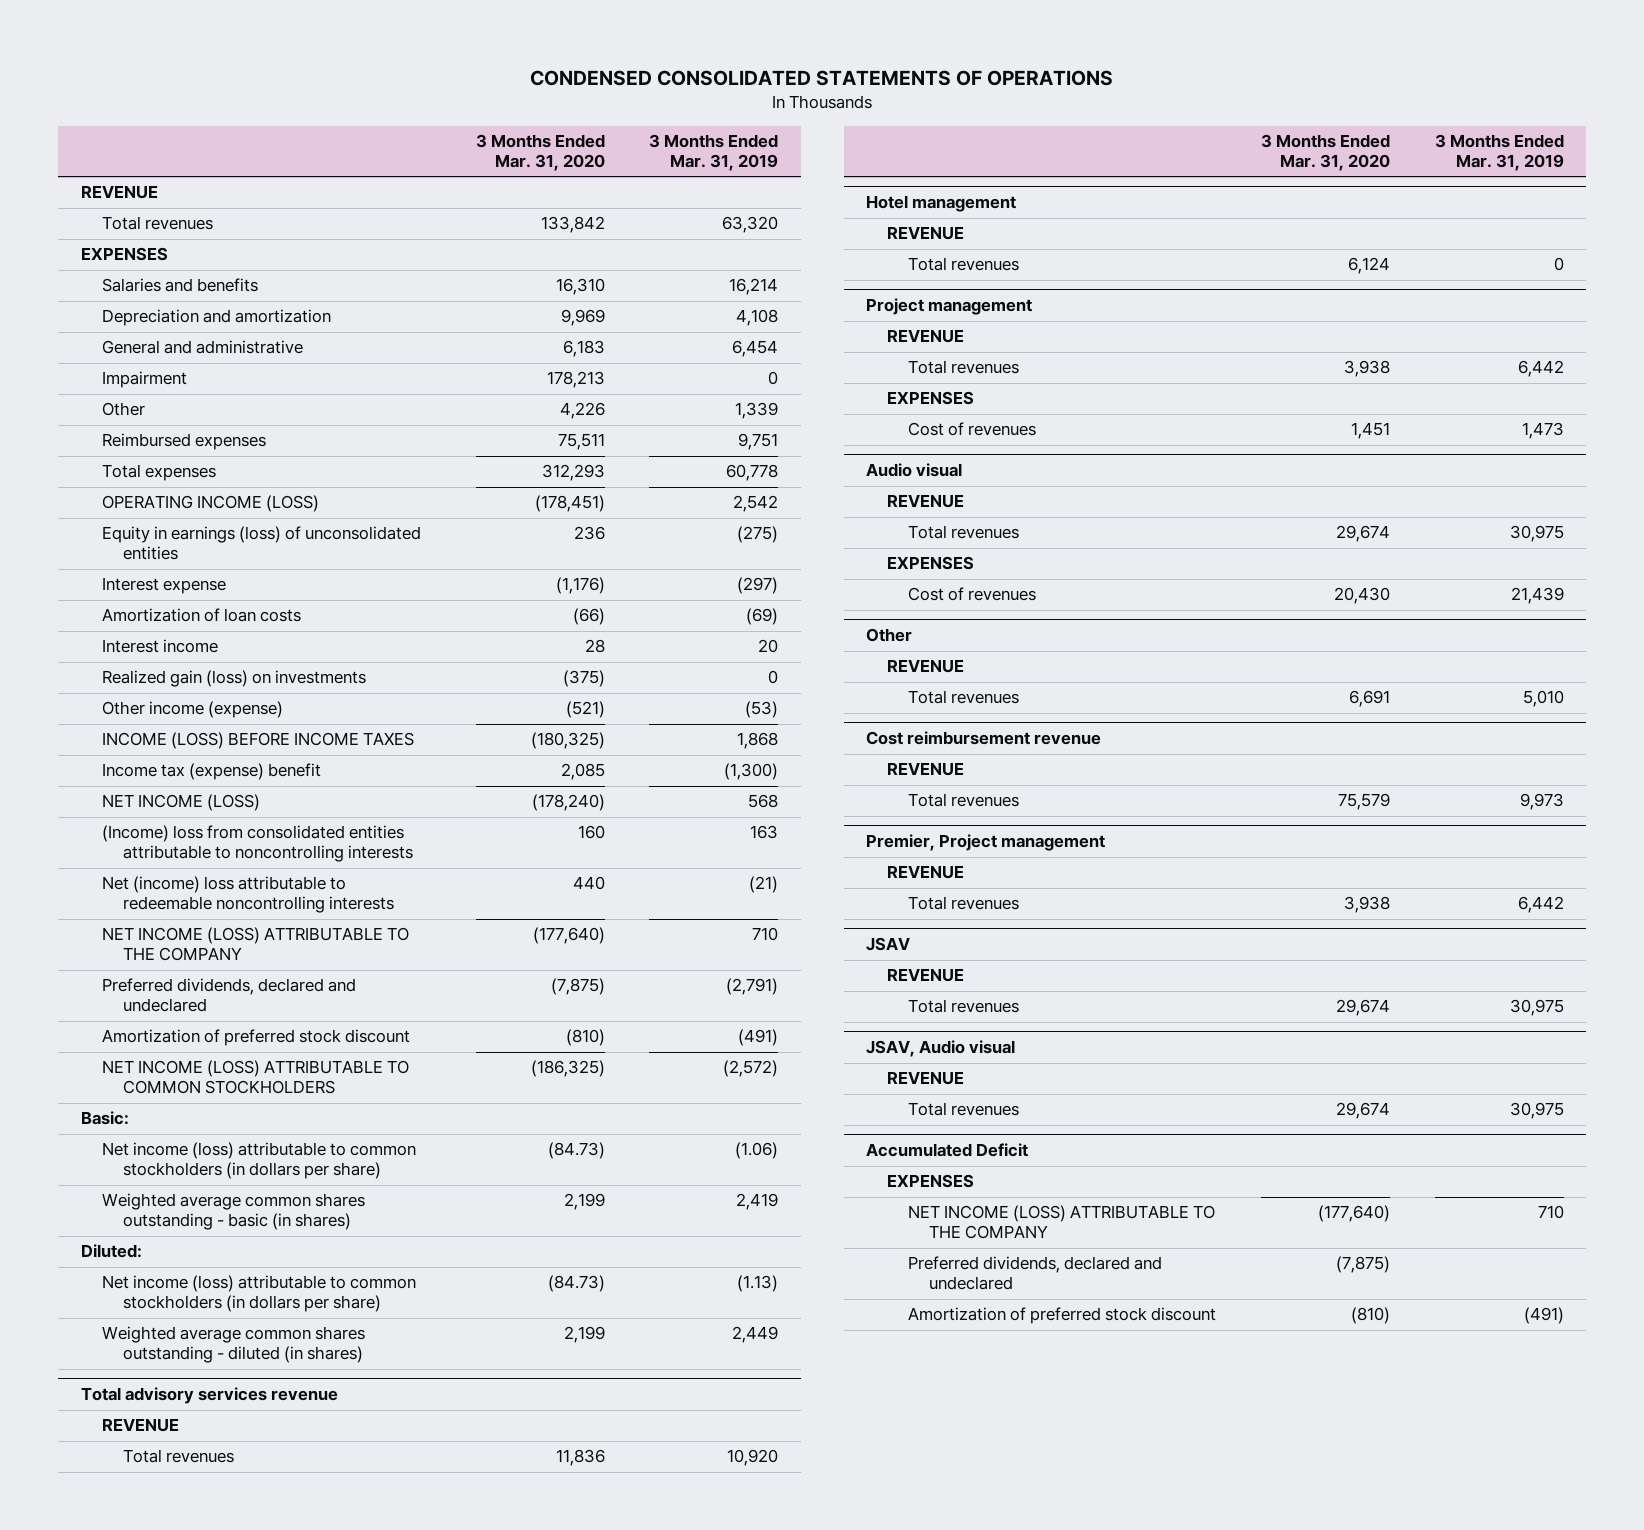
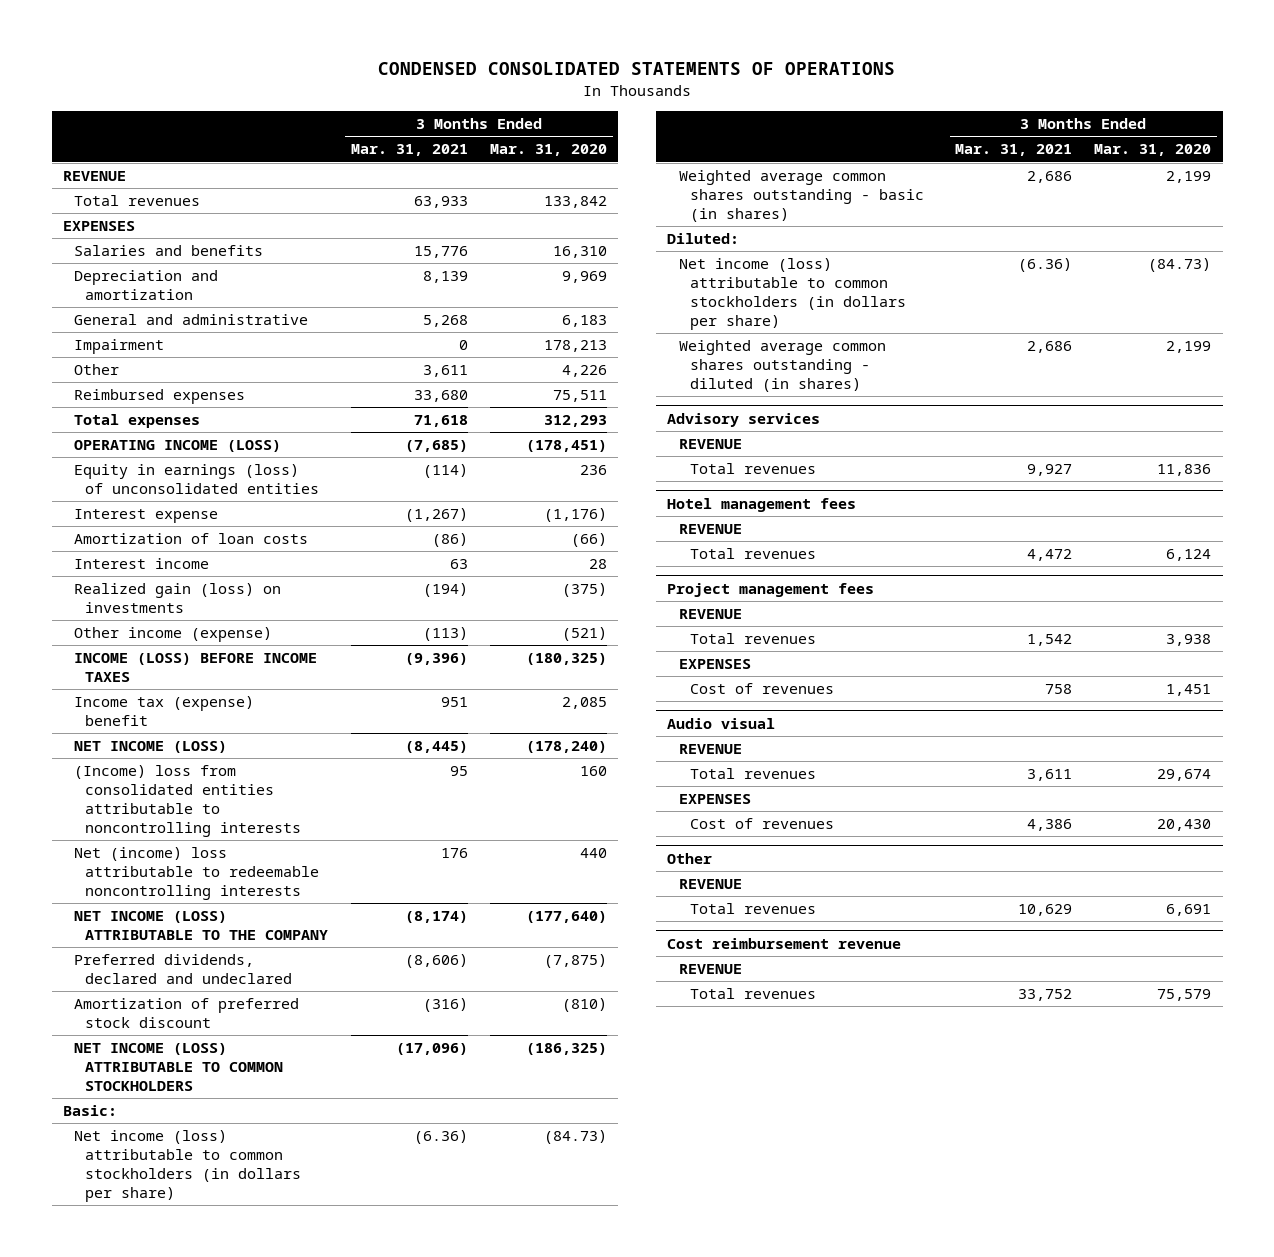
- | 3 Months Ended Mar. 31, 2020 | 3 Months Ended Mar. 31, 2019
+ | 3 Months Ended Mar. 31, 2021 | 3 Months Ended Mar. 31, 2020
- Total advisory services revenue
+ Advisory services
- Hotel management
+ Hotel management fees
- Project management
+ Project management fees
- Premier, Project management
- REVENUE
- Total revenues | 3,938 | 6,442
- JSAV
- REVENUE
- Total revenues | 29,674 | 30,975
- JSAV, Audio visual
- REVENUE
- Total revenues | 29,674 | 30,975
- Accumulated Deficit
- EXPENSES
- NET INCOME (LOSS) ATTRIBUTABLE TO THE COMPANY | (177,640) | 710
- Preferred dividends, declared and undeclared | (7,875) |
- Amortization of preferred stock discount | (810) | (491)

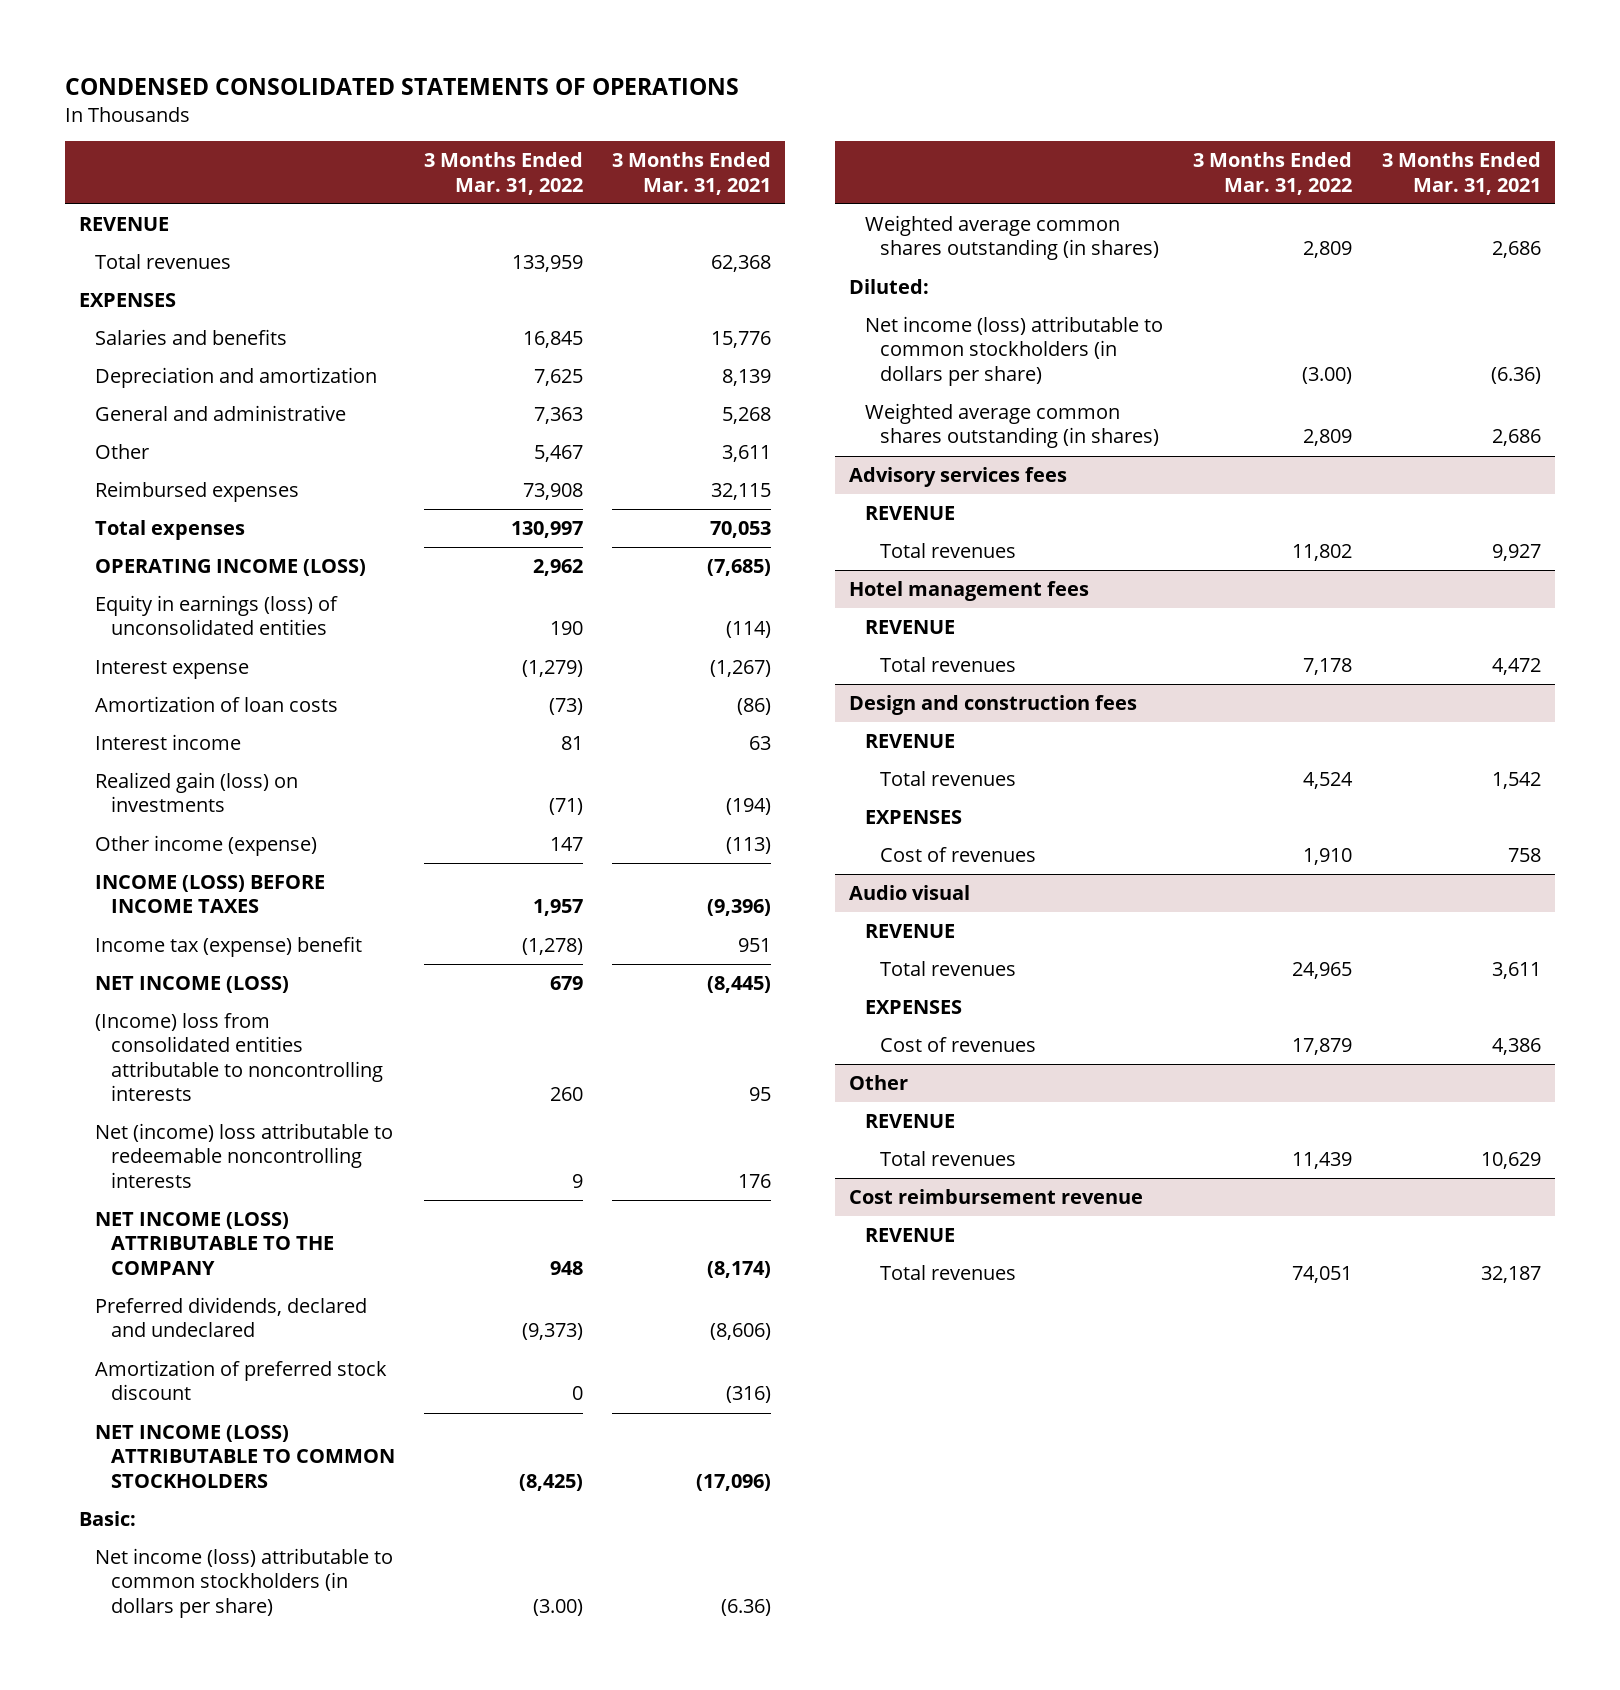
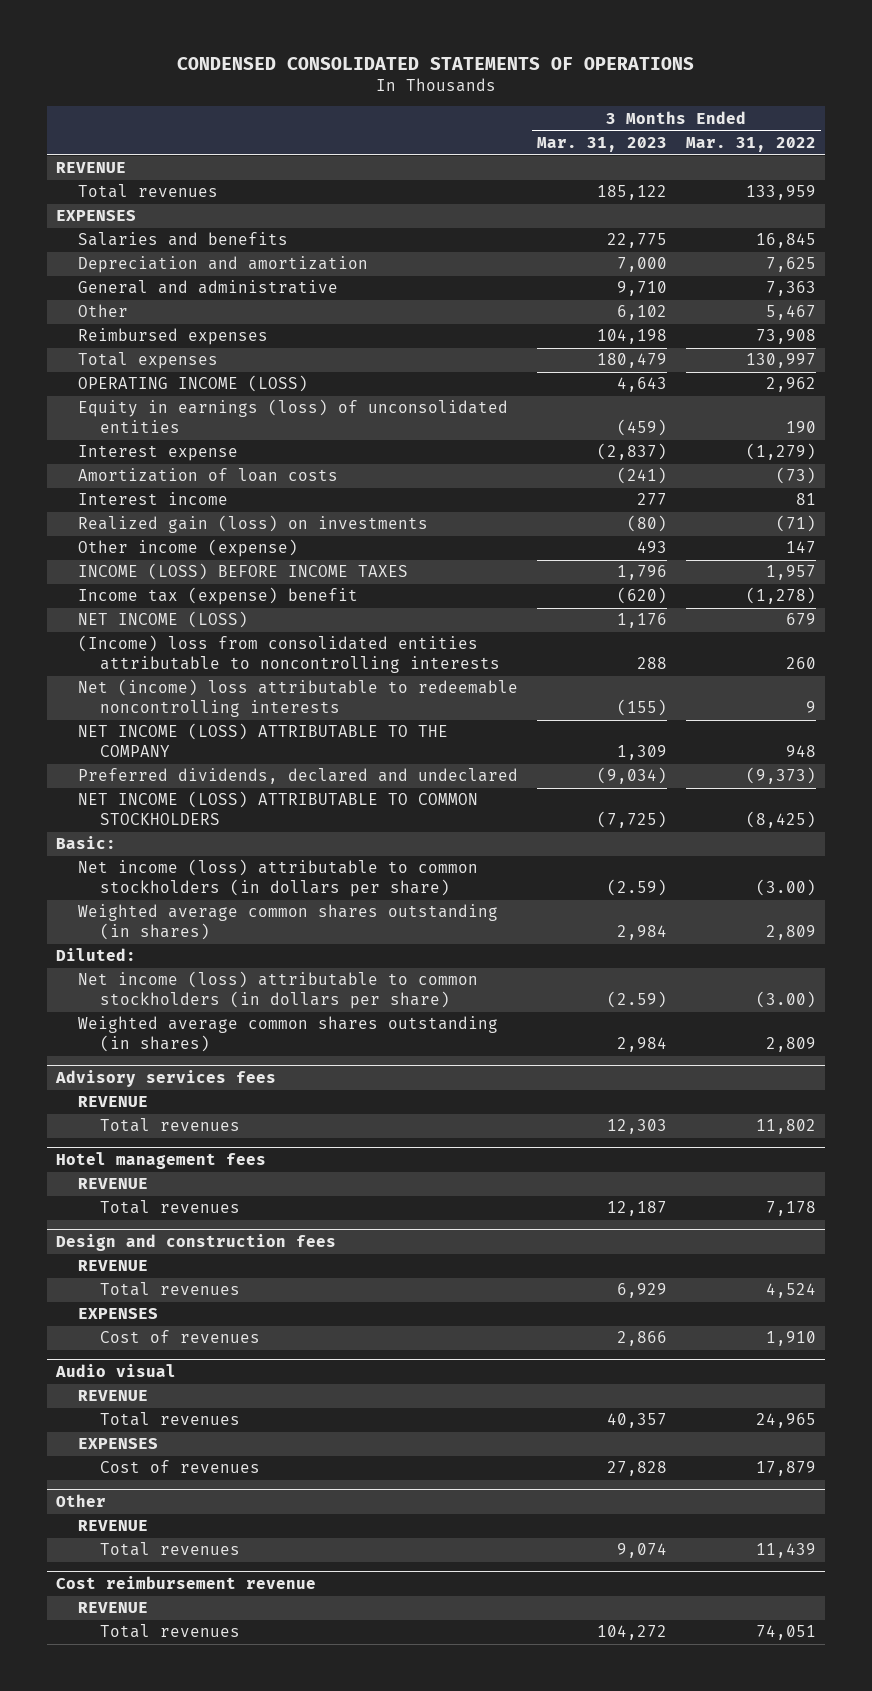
- | 3 Months Ended Mar. 31, 2022 | 3 Months Ended Mar. 31, 2021
+ | 3 Months Ended Mar. 31, 2023 | 3 Months Ended Mar. 31, 2022
- Amortization of preferred stock discount | 0 | (316)

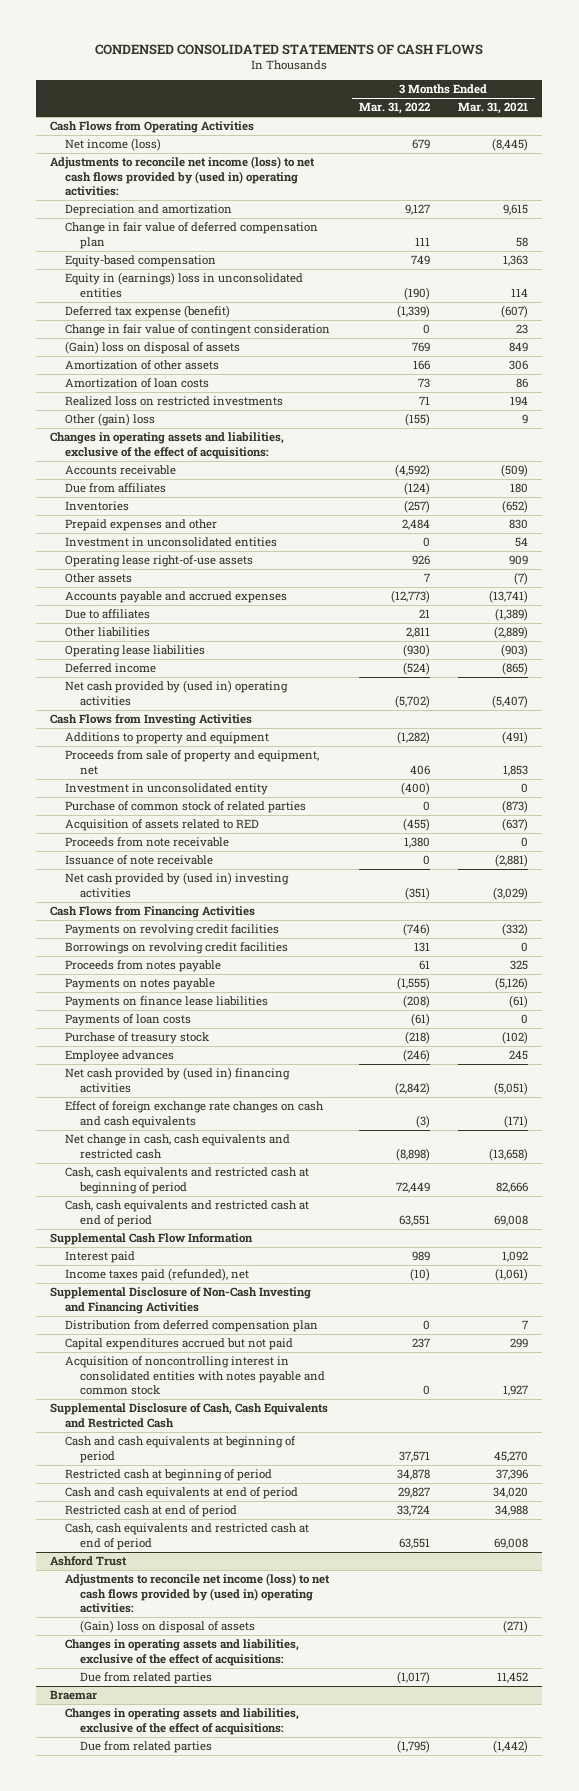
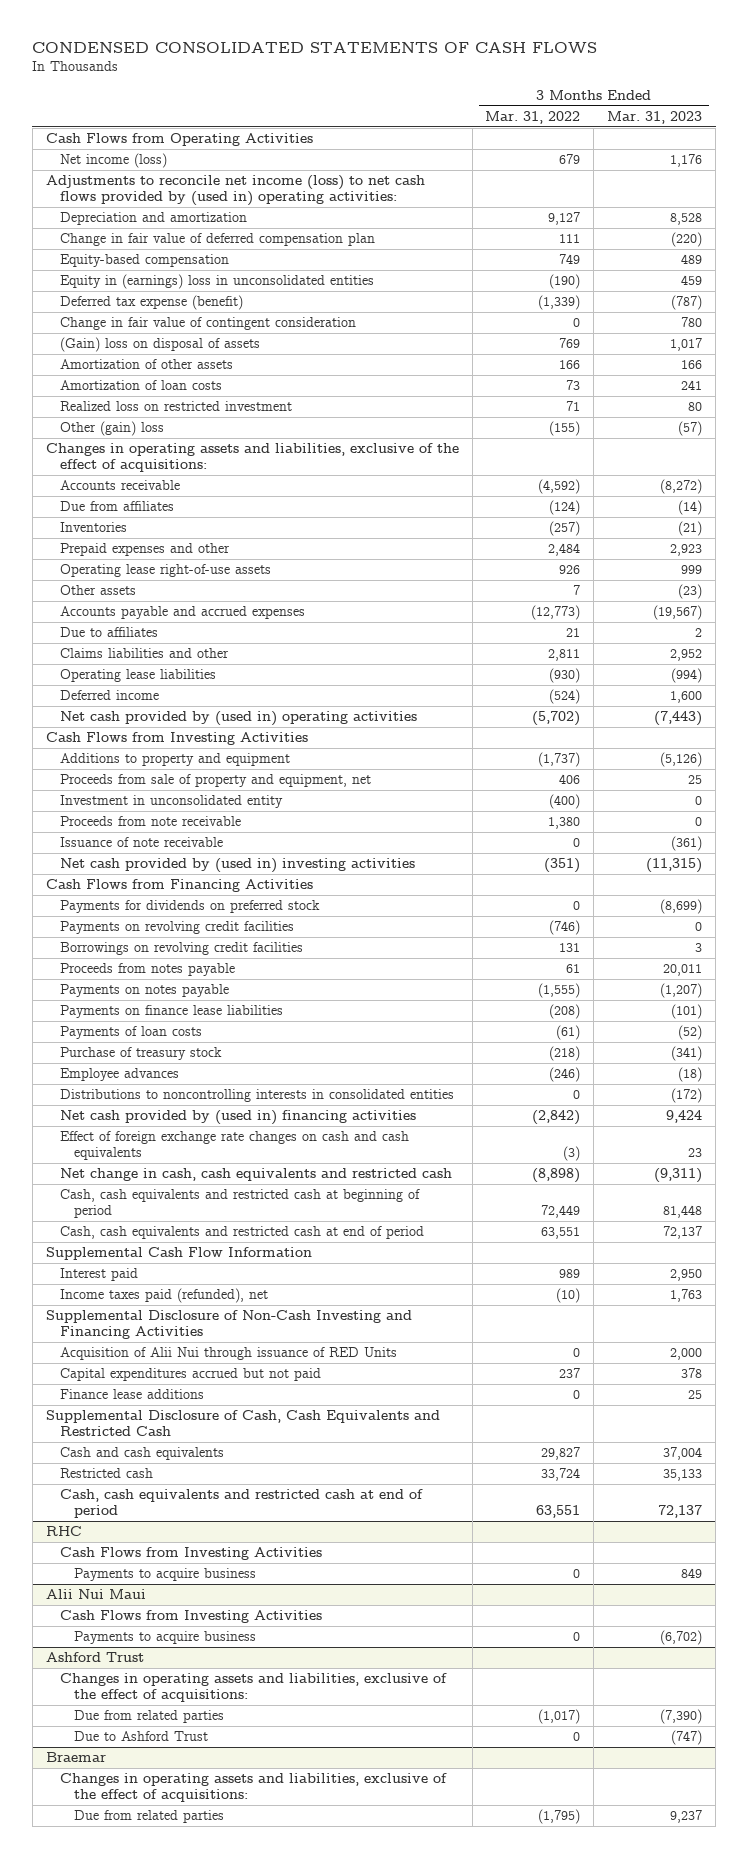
- | 3 Months Ended Mar. 31, 2022 | 3 Months Ended Mar. 31, 2021
+ | 3 Months Ended Mar. 31, 2022 | 3 Months Ended Mar. 31, 2023
- Realized loss on restricted investments | 71 | 194
+ Realized loss on restricted investment | 71 | 80
- Investment in unconsolidated entities | 0 | 54
- Other liabilities | 2,811 | (2,889)
+ Claims liabilities and other | 2,811 | 2,952
- Additions to property and equipment | (1,282) | (491)
+ Additions to property and equipment | (1,737) | (5,126)
- Purchase of common stock of related parties | 0 | (873)
- Acquisition of assets related to RED | (455) | (637)
+ Payments for dividends on preferred stock | 0 | (8,699)
+ Distributions to noncontrolling interests in consolidated entities | 0 | (172)
- Distribution from deferred compensation plan | 0 | 7
+ Acquisition of Alii Nui through issuance of RED Units | 0 | 2,000
- Acquisition of noncontrolling interest in consolidated entities with notes payable and common stock | 0 | 1,927
+ Finance lease additions | 0 | 25
- Cash and cash equivalents at beginning of period | 37,571 | 45,270
- Restricted cash at beginning of period | 34,878 | 37,396
- Cash and cash equivalents at end of period | 29,827 | 34,020
- Restricted cash at end of period | 33,724 | 34,988
+ Cash and cash equivalents | 29,827 | 37,004
+ Restricted cash | 33,724 | 35,133
+ RHC
+ Cash Flows from Investing Activities
+ Payments to acquire business | 0 | 849
+ Alii Nui Maui
+ Cash Flows from Investing Activities
+ Payments to acquire business | 0 | (6,702)
@ Ashford Trust
- Adjustments to reconcile net income (loss) to net cash flows provided by (used in) operating activities:
- (Gain) loss on disposal of assets | | (271)
+ Due to Ashford Trust | 0 | (747)

